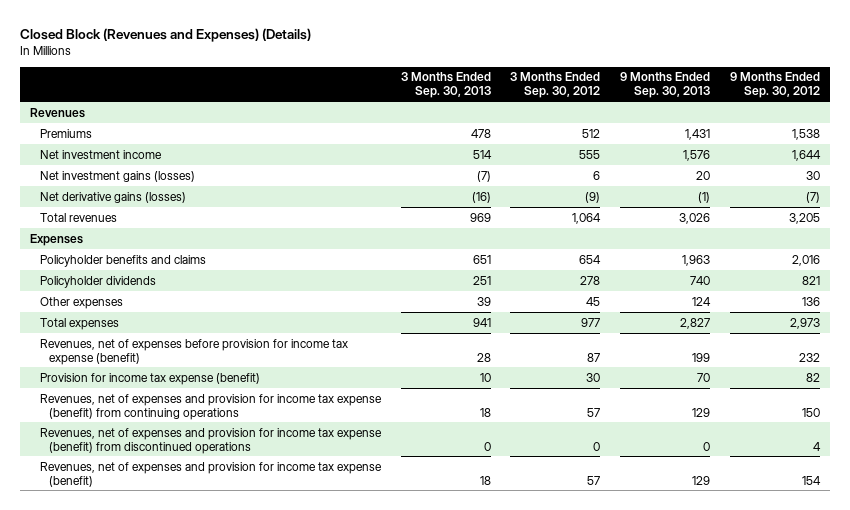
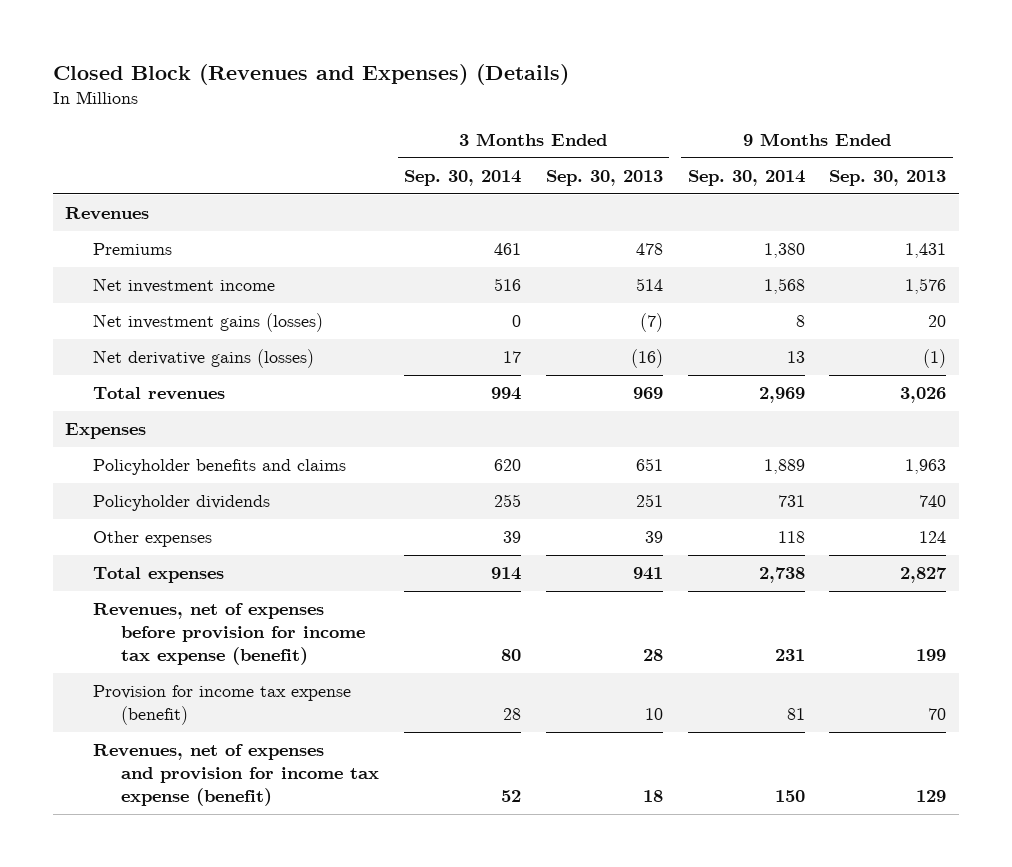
- | 3 Months Ended Sep. 30, 2013 | 3 Months Ended Sep. 30, 2012 | 9 Months Ended Sep. 30, 2013 | 9 Months Ended Sep. 30, 2012
+ | 3 Months Ended Sep. 30, 2014 | 3 Months Ended Sep. 30, 2013 | 9 Months Ended Sep. 30, 2014 | 9 Months Ended Sep. 30, 2013
- Revenues, net of expenses and provision for income tax expense (benefit) from continuing operations | 18 | 57 | 129 | 150
- Revenues, net of expenses and provision for income tax expense (benefit) from discontinued operations | 0 | 0 | 0 | 4

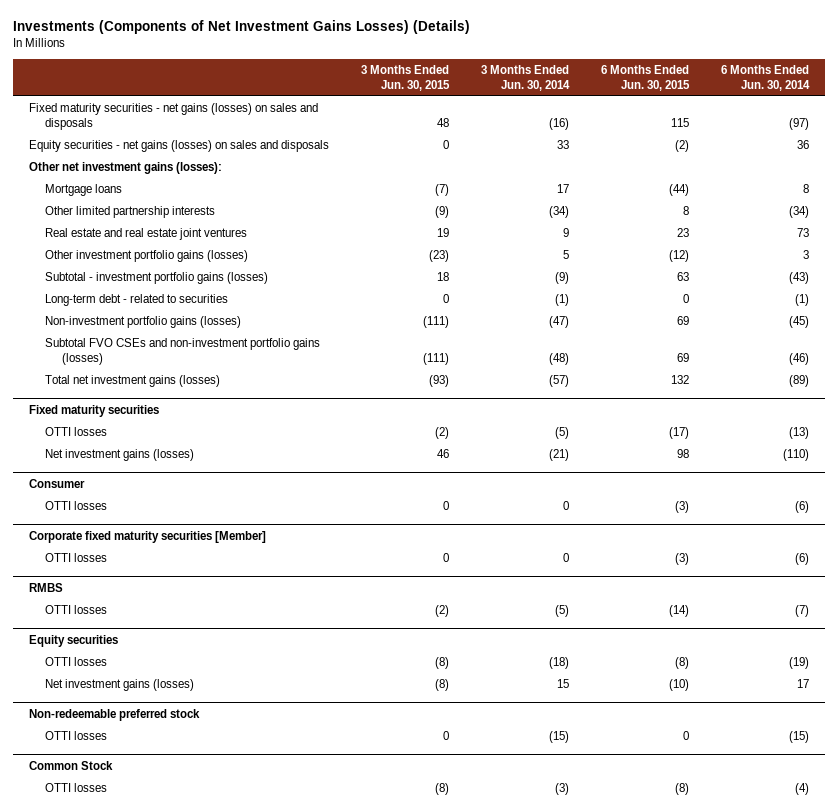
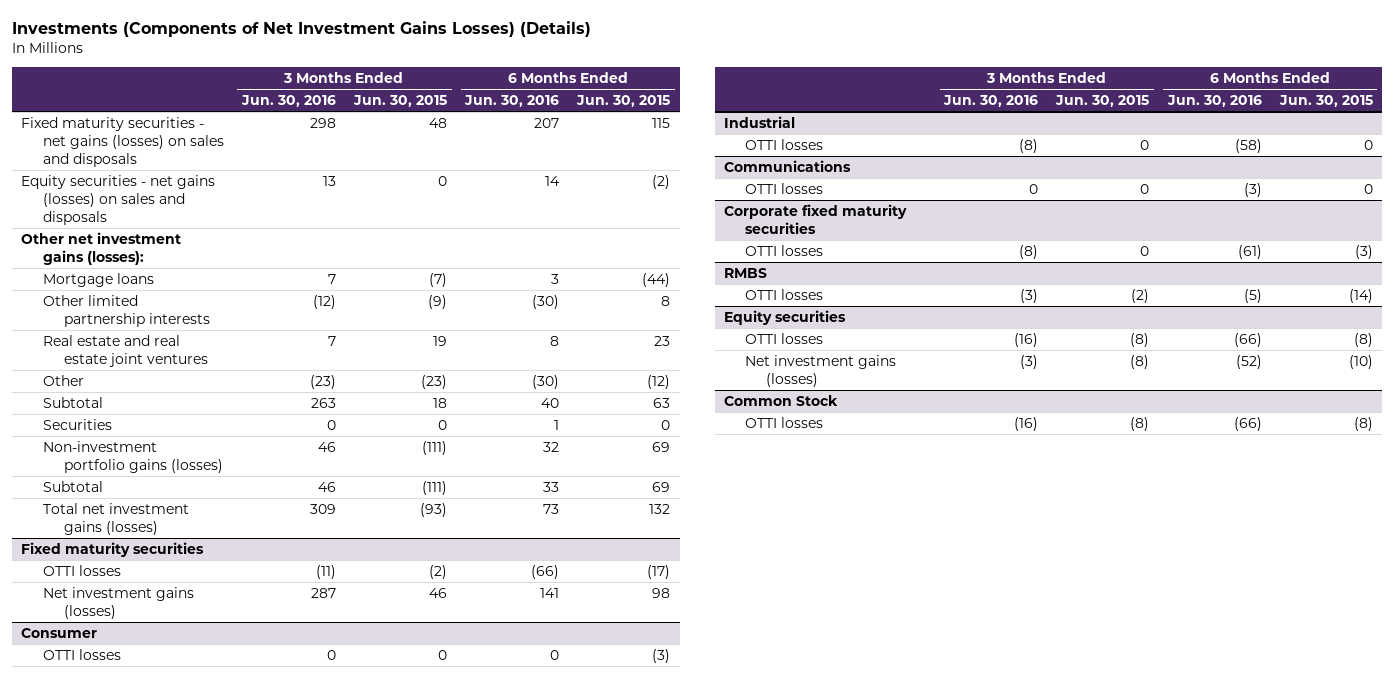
- | 3 Months Ended Jun. 30, 2015 | 3 Months Ended Jun. 30, 2014 | 6 Months Ended Jun. 30, 2015 | 6 Months Ended Jun. 30, 2014
+ | 3 Months Ended Jun. 30, 2016 | 3 Months Ended Jun. 30, 2015 | 6 Months Ended Jun. 30, 2016 | 6 Months Ended Jun. 30, 2015
- Other investment portfolio gains (losses) | (23) | 5 | (12) | 3
- Subtotal - investment portfolio gains (losses) | 18 | (9) | 63 | (43)
- Long-term debt - related to securities | 0 | (1) | 0 | (1)
+ Other | (23) | (23) | (30) | (12)
+ Subtotal | 263 | 18 | 40 | 63
+ Securities | 0 | 0 | 1 | 0
- Subtotal FVO CSEs and non-investment portfolio gains (losses) | (111) | (48) | 69 | (46)
+ Subtotal | 46 | (111) | 33 | 69
- Corporate fixed maturity securities [Member]
+ Industrial
+ OTTI losses | (8) | 0 | (58) | 0
+ Communications
+ OTTI losses | 0 | 0 | (3) | 0
+ Corporate fixed maturity securities
- Non-redeemable preferred stock
- OTTI losses | 0 | (15) | 0 | (15)

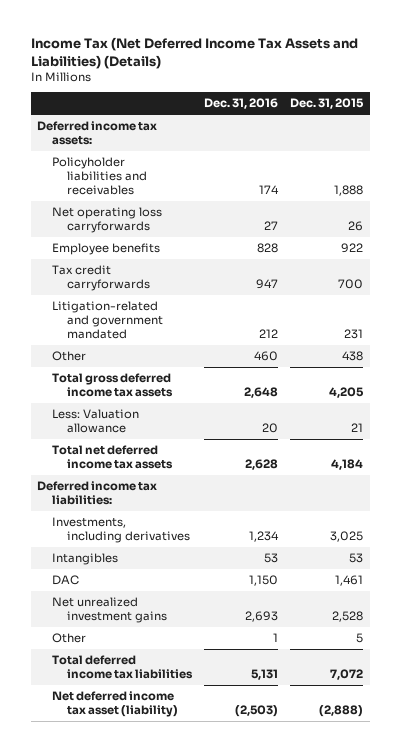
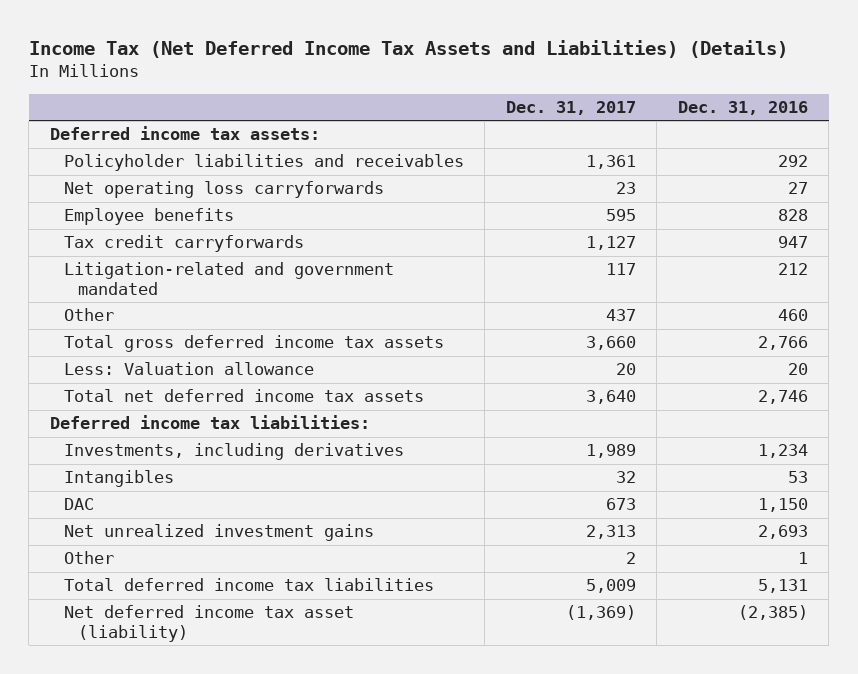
- | Dec. 31, 2016 | Dec. 31, 2015
+ | Dec. 31, 2017 | Dec. 31, 2016
- Policyholder liabilities and receivables | 174 | 1,888
+ Policyholder liabilities and receivables | 1,361 | 292
- Total gross deferred income tax assets | 2,648 | 4,205
+ Total gross deferred income tax assets | 3,660 | 2,766
- Total net deferred income tax assets | 2,628 | 4,184
+ Total net deferred income tax assets | 3,640 | 2,746
- Net deferred income tax asset (liability) | (2,503) | (2,888)
+ Net deferred income tax asset (liability) | (1,369) | (2,385)

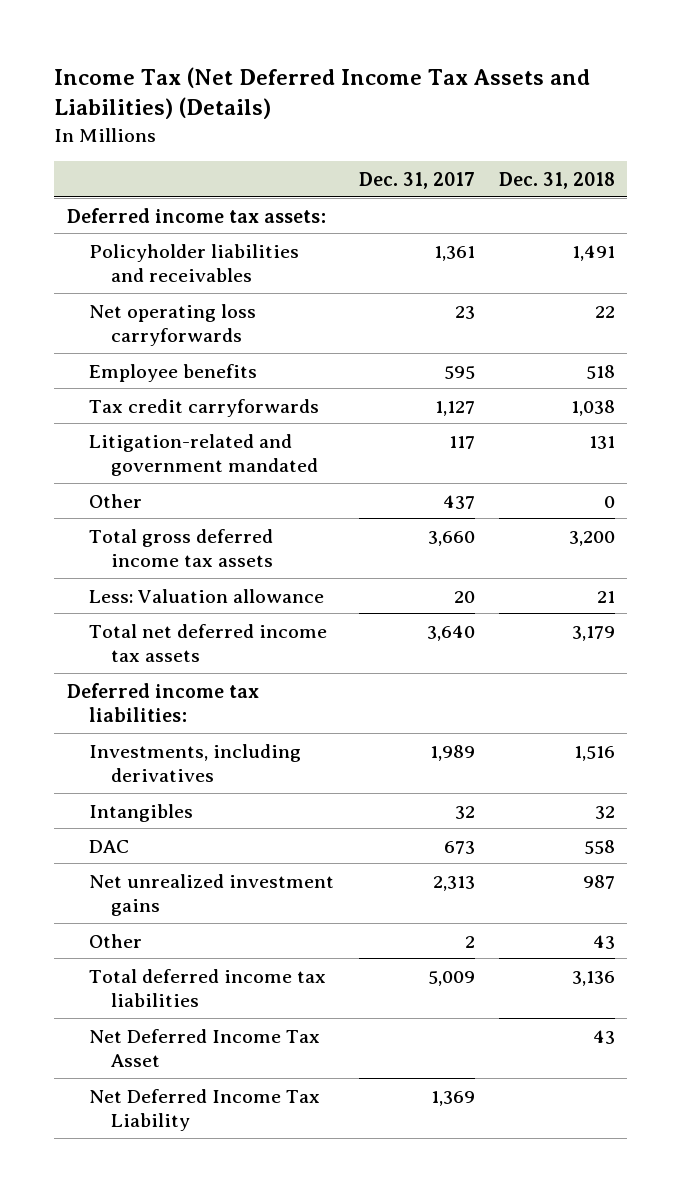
- | Dec. 31, 2017 | Dec. 31, 2016
+ | Dec. 31, 2017 | Dec. 31, 2018
- Net deferred income tax asset (liability) | (1,369) | (2,385)
+ Net Deferred Income Tax Asset | | 43
+ Net Deferred Income Tax Liability | 1,369 |

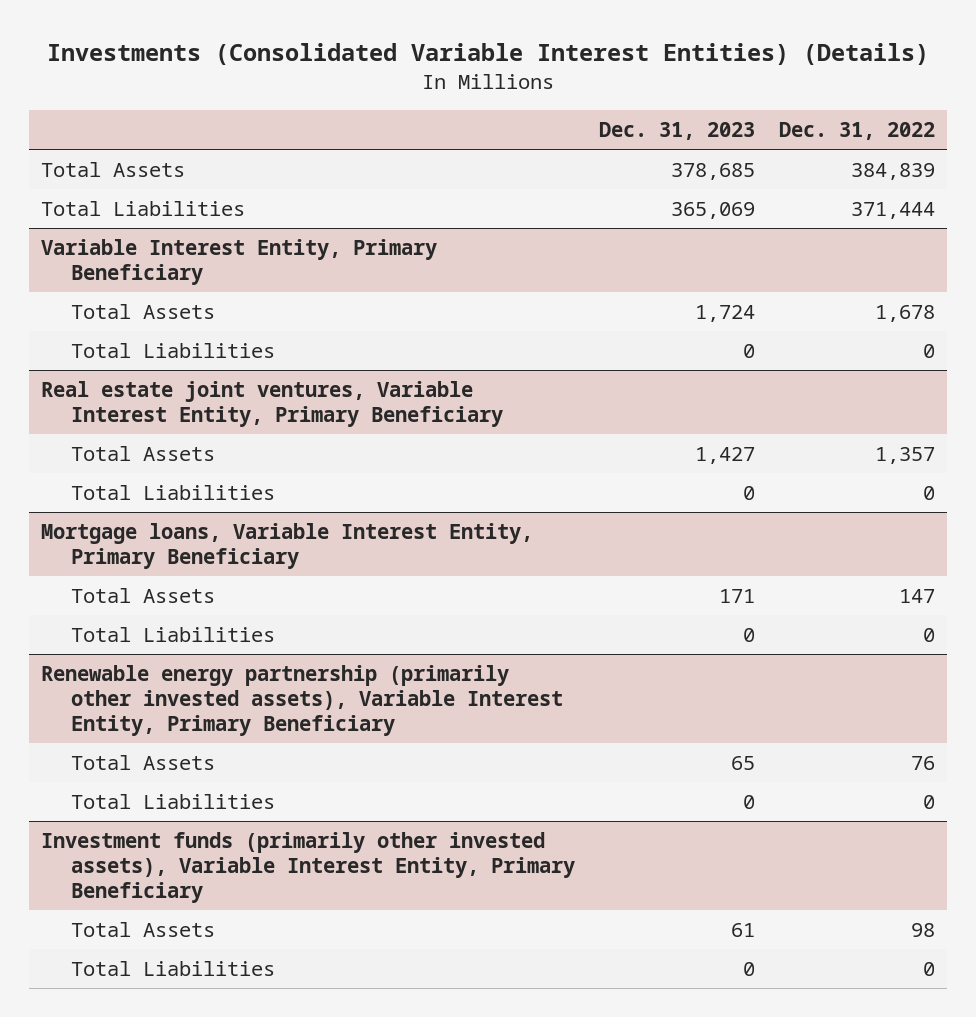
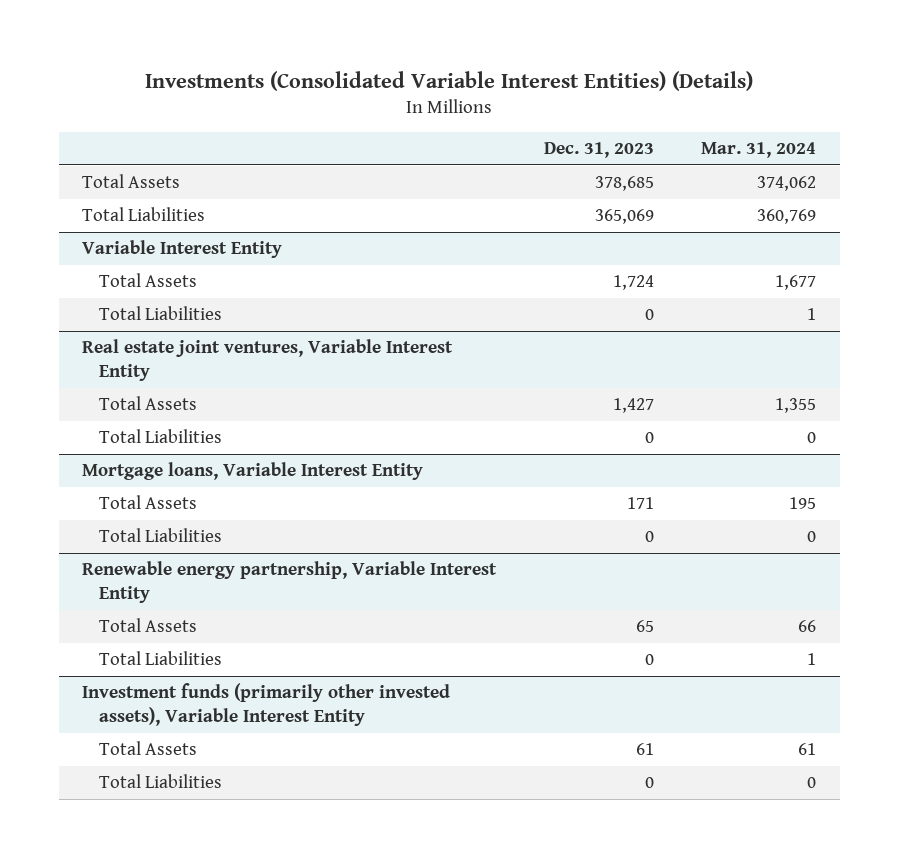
- | Dec. 31, 2023 | Dec. 31, 2022
+ | Dec. 31, 2023 | Mar. 31, 2024
- Variable Interest Entity, Primary Beneficiary
+ Variable Interest Entity
- Real estate joint ventures, Variable Interest Entity, Primary Beneficiary
+ Real estate joint ventures, Variable Interest Entity
- Mortgage loans, Variable Interest Entity, Primary Beneficiary
+ Mortgage loans, Variable Interest Entity
- Renewable energy partnership (primarily other invested assets), Variable Interest Entity, Primary Beneficiary
+ Renewable energy partnership, Variable Interest Entity
- Investment funds (primarily other invested assets), Variable Interest Entity, Primary Beneficiary
+ Investment funds (primarily other invested assets), Variable Interest Entity

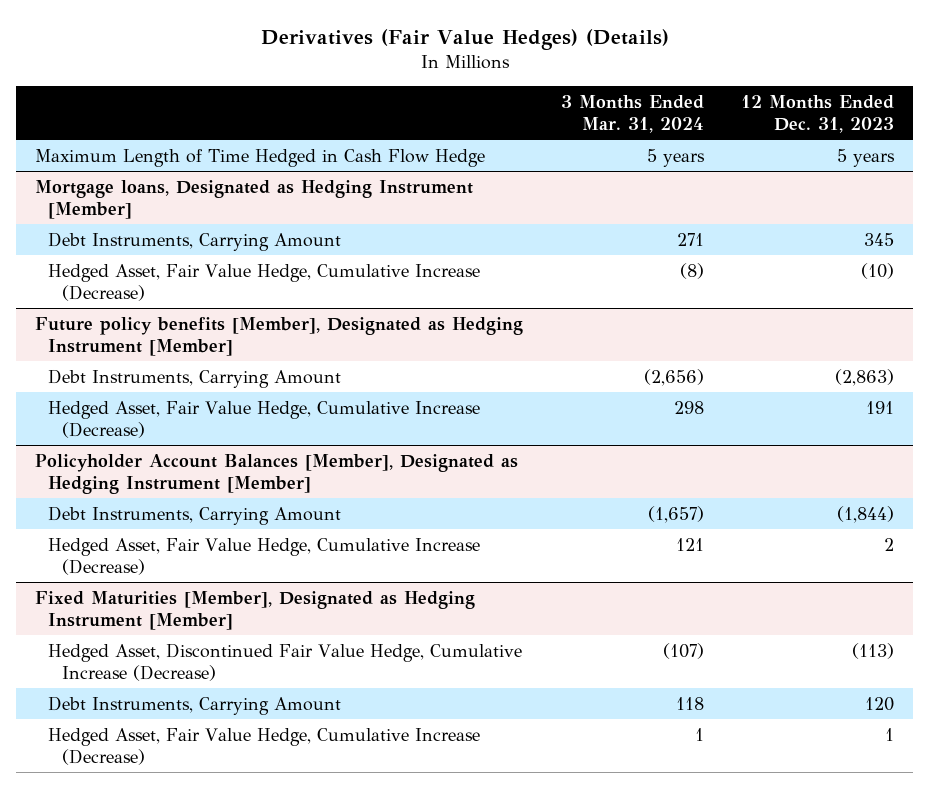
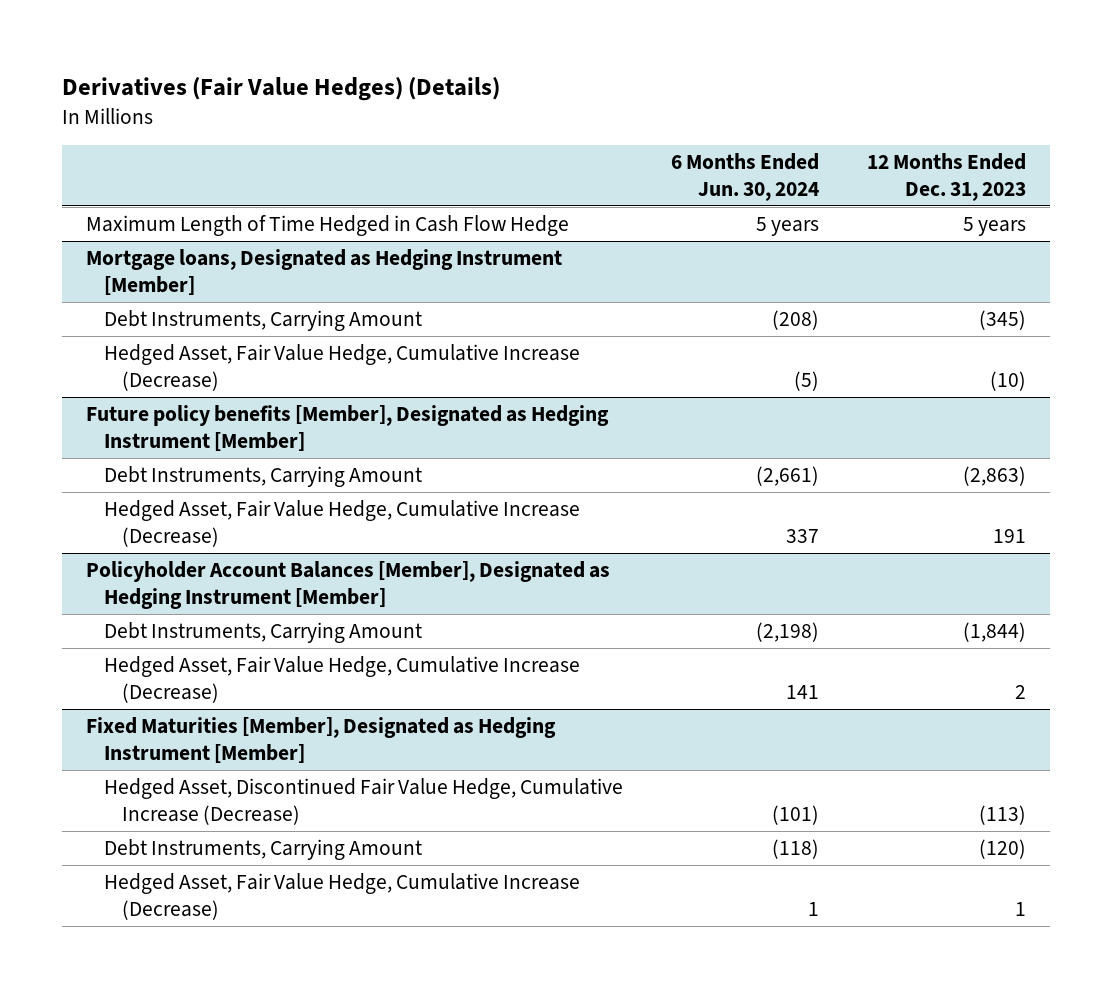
- | 3 Months Ended Mar. 31, 2024 | 12 Months Ended Dec. 31, 2023
+ | 6 Months Ended Jun. 30, 2024 | 12 Months Ended Dec. 31, 2023
@ Mortgage loans, Designated as Hedging Instrument [Member]
- Debt Instruments, Carrying Amount | 271 | 345
+ Debt Instruments, Carrying Amount | (208) | (345)
@ Fixed Maturities [Member], Designated as Hedging Instrument [Member]
- Debt Instruments, Carrying Amount | 118 | 120
+ Debt Instruments, Carrying Amount | (118) | (120)

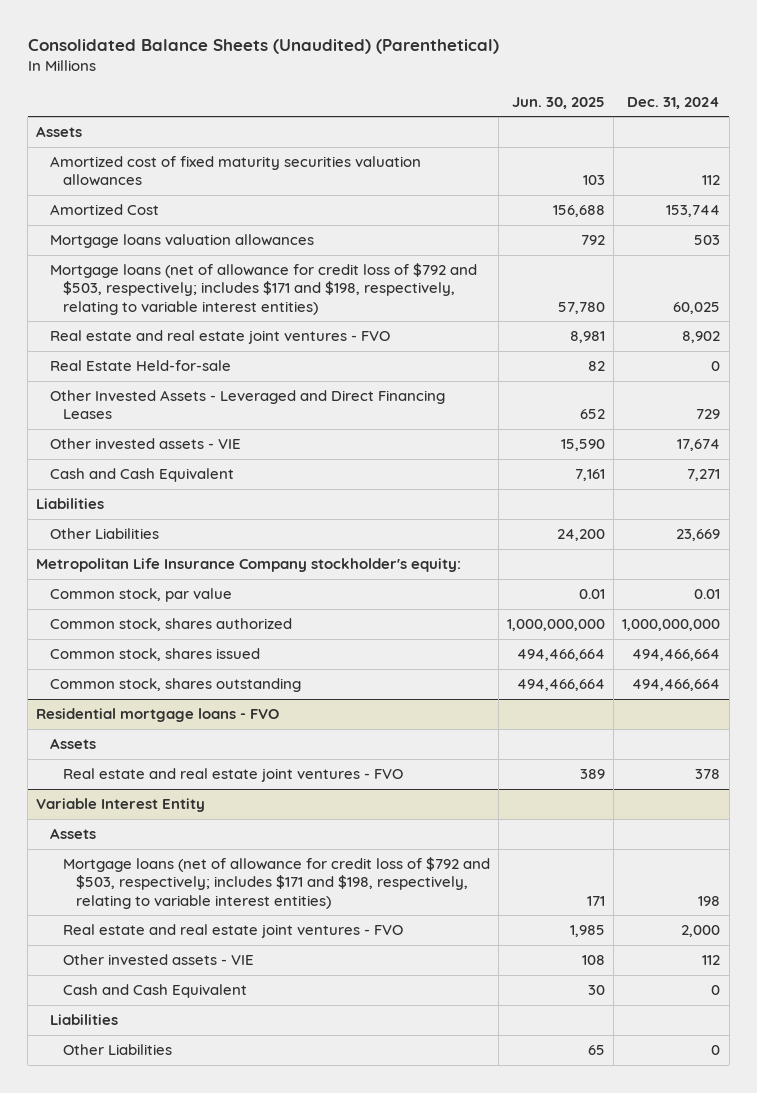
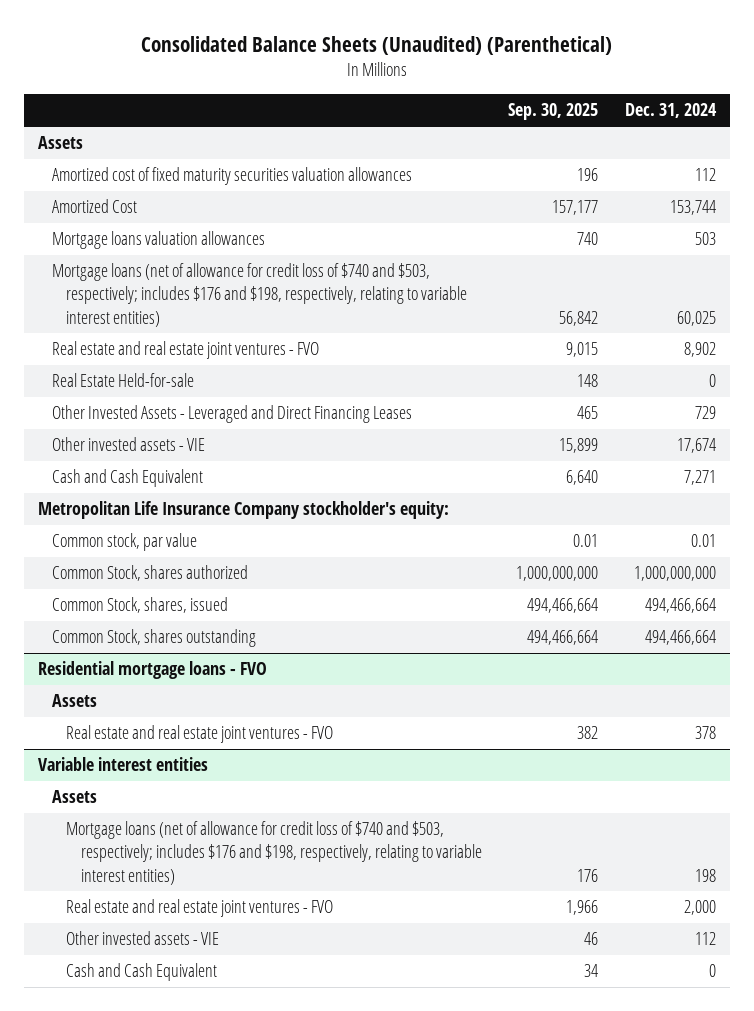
- | Jun. 30, 2025 | Dec. 31, 2024
+ | Sep. 30, 2025 | Dec. 31, 2024
- Mortgage loans (net of allowance for credit loss of $792 and $503, respectively; includes $171 and $198, respectively, relating to variable interest entities) | 57,780 | 60,025
+ Mortgage loans (net of allowance for credit loss of $740 and $503, respectively; includes $176 and $198, respectively, relating to variable interest entities) | 56,842 | 60,025
- Liabilities
- Other Liabilities | 24,200 | 23,669
- Common stock, shares authorized | 1,000,000,000 | 1,000,000,000
- Common stock, shares issued | 494,466,664 | 494,466,664
- Common stock, shares outstanding | 494,466,664 | 494,466,664
+ Common Stock, shares authorized | 1,000,000,000 | 1,000,000,000
+ Common Stock, shares, issued | 494,466,664 | 494,466,664
+ Common Stock, shares outstanding | 494,466,664 | 494,466,664
- Variable Interest Entity
+ Variable interest entities
- Mortgage loans (net of allowance for credit loss of $792 and $503, respectively; includes $171 and $198, respectively, relating to variable interest entities) | 171 | 198
+ Mortgage loans (net of allowance for credit loss of $740 and $503, respectively; includes $176 and $198, respectively, relating to variable interest entities) | 176 | 198
- Liabilities
- Other Liabilities | 65 | 0

